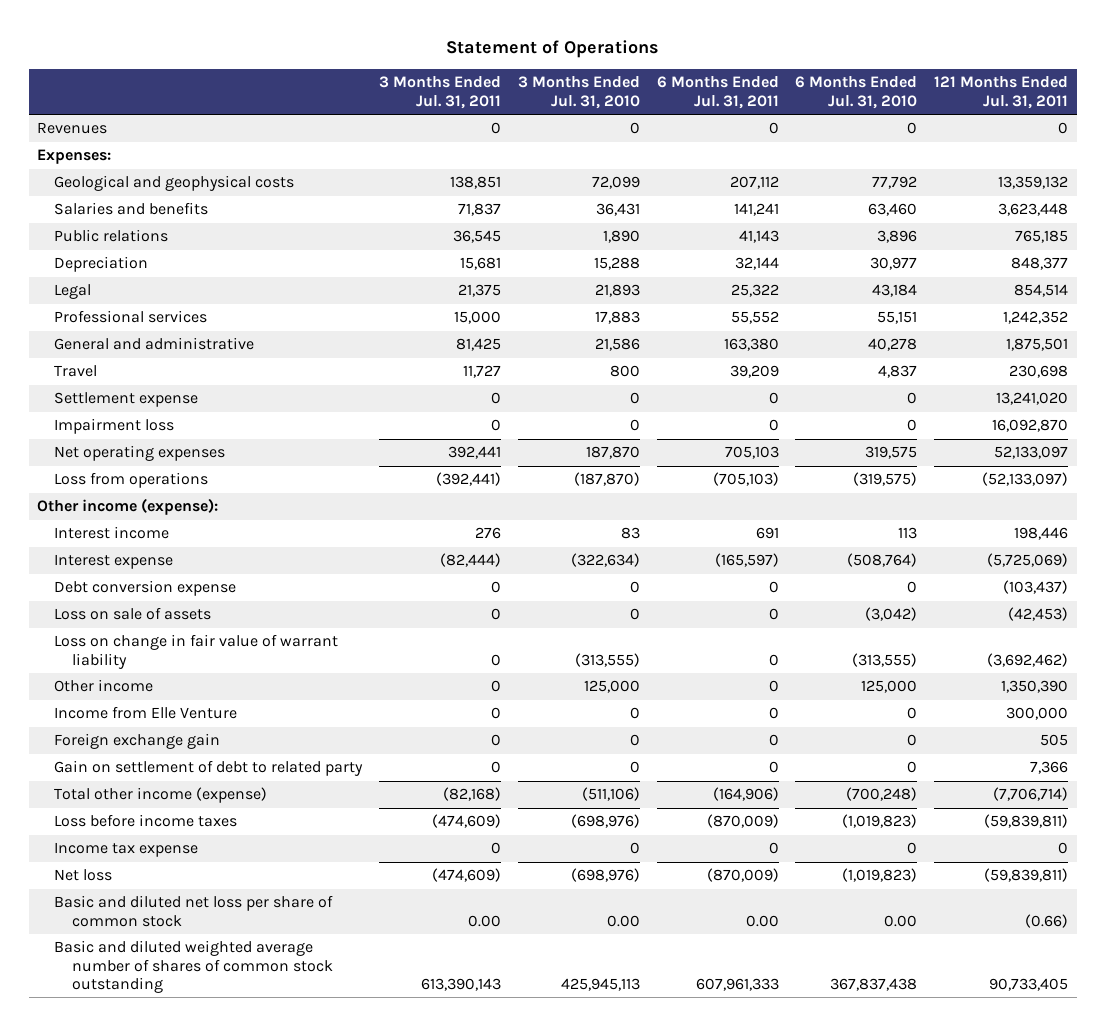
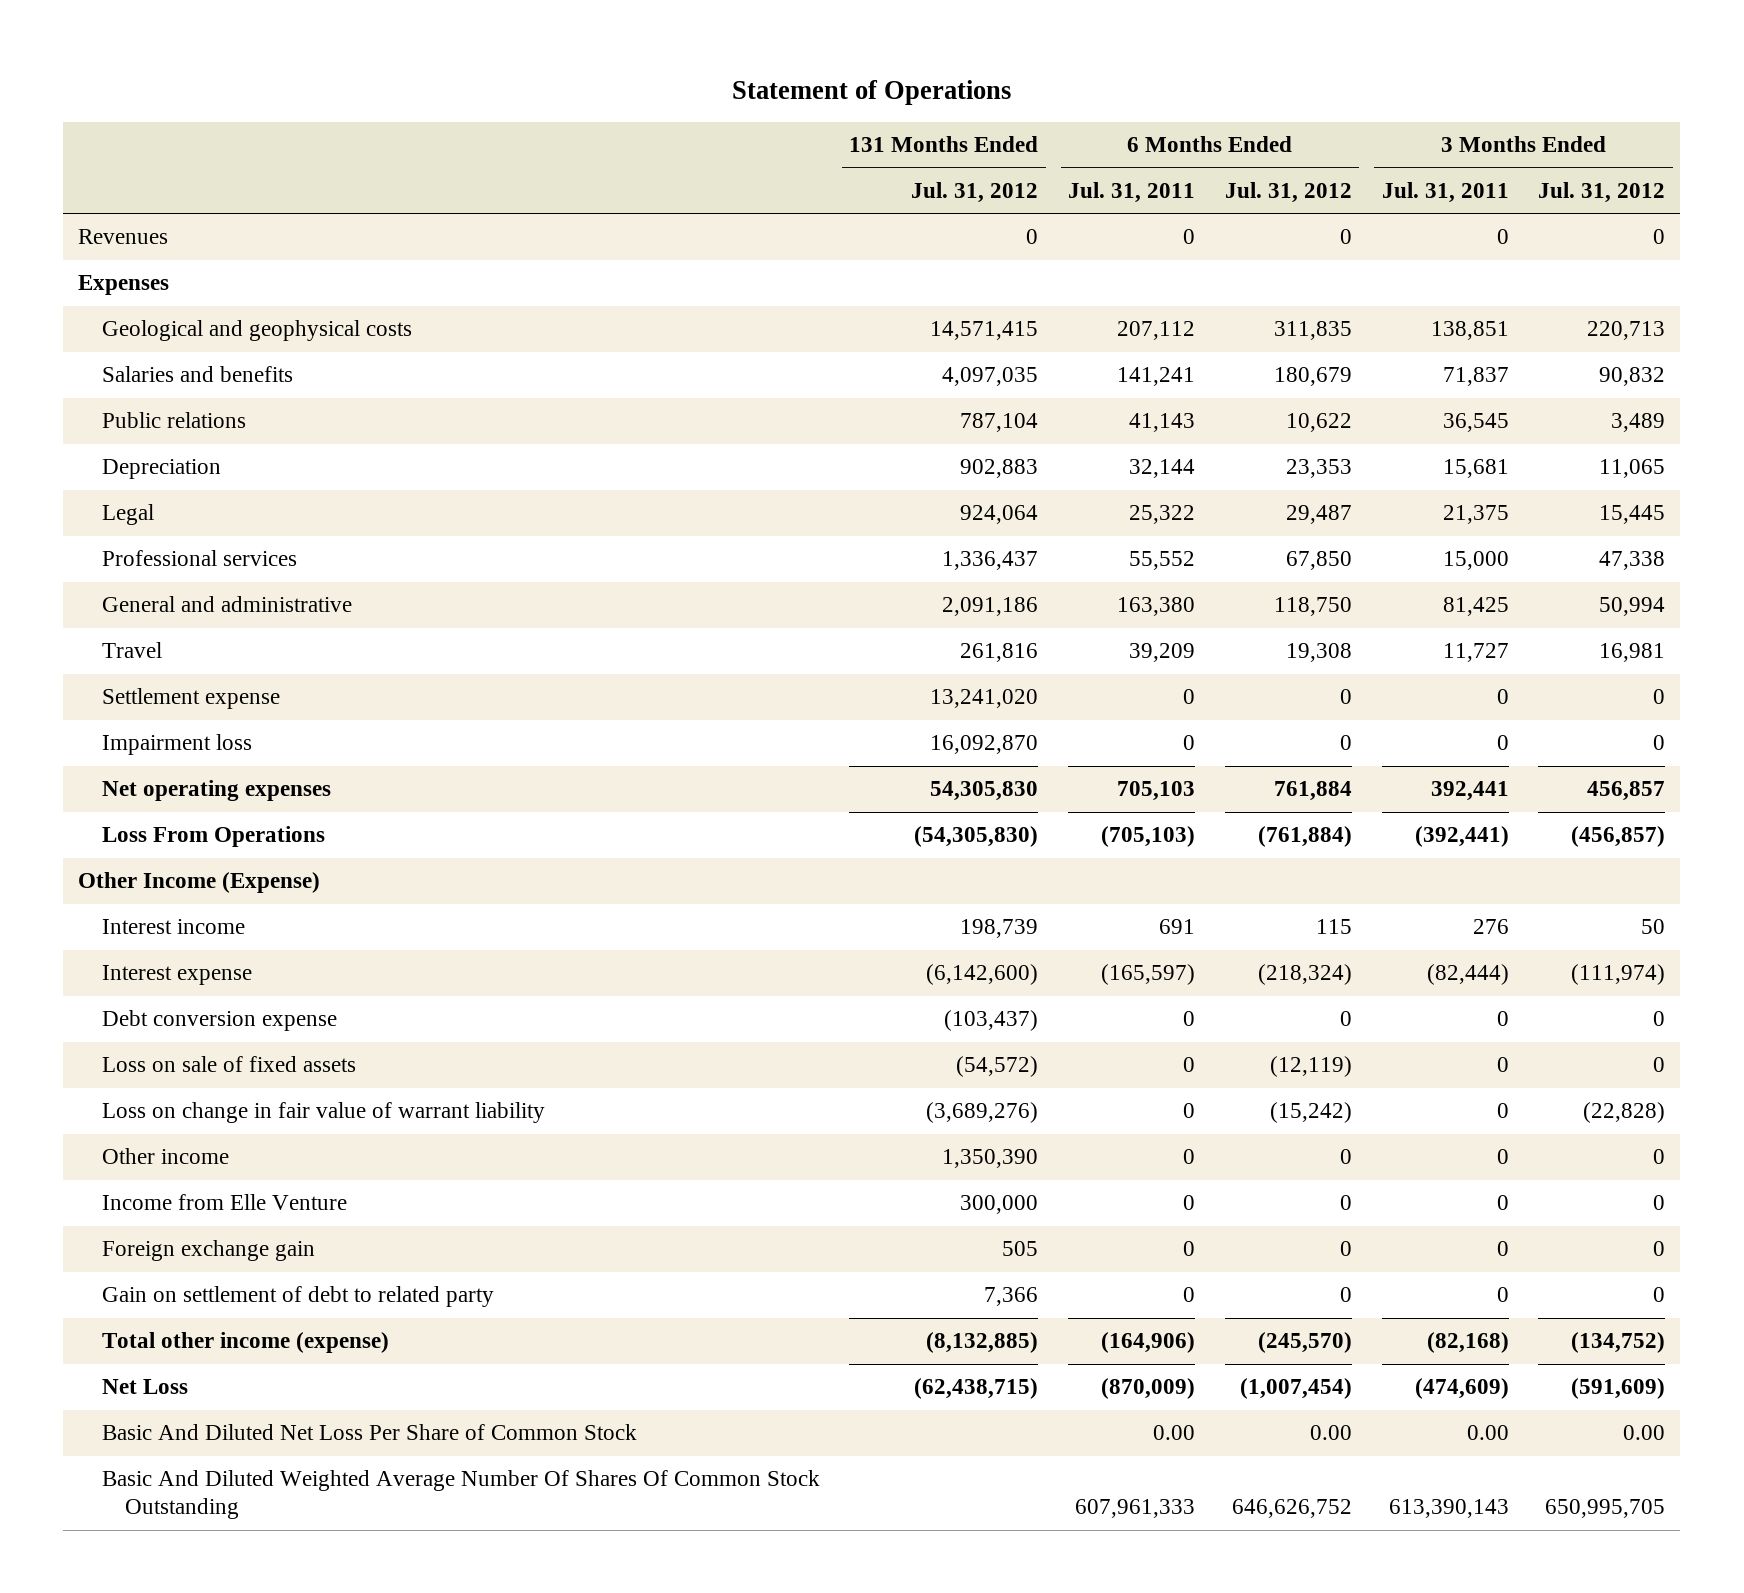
- | 3 Months Ended Jul. 31, 2011 | 3 Months Ended Jul. 31, 2010 | 6 Months Ended Jul. 31, 2011 | 6 Months Ended Jul. 31, 2010 | 121 Months Ended Jul. 31, 2011
+ | 131 Months Ended Jul. 31, 2012 | 6 Months Ended Jul. 31, 2011 | 6 Months Ended Jul. 31, 2012 | 3 Months Ended Jul. 31, 2011 | 3 Months Ended Jul. 31, 2012
- Expenses:
+ Expenses
- Loss from operations | (392,441) | (187,870) | (705,103) | (319,575) | (52,133,097)
- Other income (expense):
+ Loss From Operations | (54,305,830) | (705,103) | (761,884) | (392,441) | (456,857)
+ Other Income (Expense)
- Loss on sale of assets | 0 | 0 | 0 | (3,042) | (42,453)
+ Loss on sale of fixed assets | (54,572) | 0 | (12,119) | 0 | 0
- Loss before income taxes | (474,609) | (698,976) | (870,009) | (1,019,823) | (59,839,811)
- Income tax expense | 0 | 0 | 0 | 0 | 0
- Net loss | (474,609) | (698,976) | (870,009) | (1,019,823) | (59,839,811)
- Basic and diluted net loss per share of common stock | 0.00 | 0.00 | 0.00 | 0.00 | (0.66)
- Basic and diluted weighted average number of shares of common stock outstanding | 613,390,143 | 425,945,113 | 607,961,333 | 367,837,438 | 90,733,405
+ Net Loss | (62,438,715) | (870,009) | (1,007,454) | (474,609) | (591,609)
+ Basic And Diluted Net Loss Per Share of Common Stock | | 0.00 | 0.00 | 0.00 | 0.00
+ Basic And Diluted Weighted Average Number Of Shares Of Common Stock Outstanding | | 607,961,333 | 646,626,752 | 613,390,143 | 650,995,705

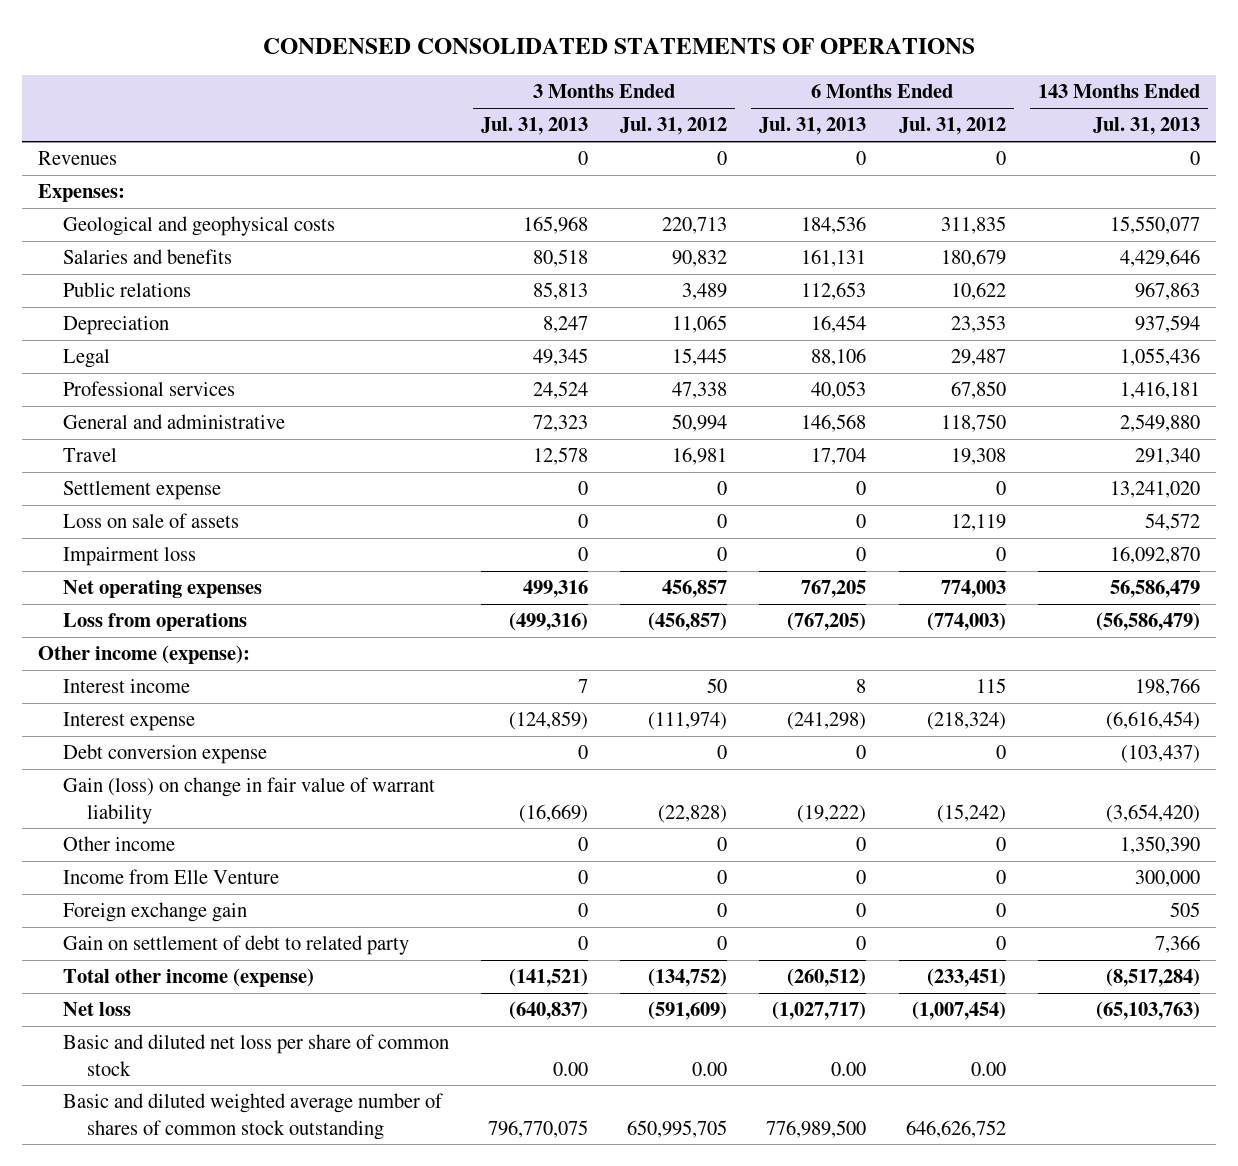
- Statement of Operations
+ CONDENSED CONSOLIDATED STATEMENTS OF OPERATIONS
- | 131 Months Ended Jul. 31, 2012 | 6 Months Ended Jul. 31, 2011 | 6 Months Ended Jul. 31, 2012 | 3 Months Ended Jul. 31, 2011 | 3 Months Ended Jul. 31, 2012
+ | 3 Months Ended Jul. 31, 2013 | 3 Months Ended Jul. 31, 2012 | 6 Months Ended Jul. 31, 2013 | 6 Months Ended Jul. 31, 2012 | 143 Months Ended Jul. 31, 2013
- Expenses
+ Expenses:
+ Loss on sale of assets | 0 | 0 | 0 | 12,119 | 54,572
- Net operating expenses | 54,305,830 | 705,103 | 761,884 | 392,441 | 456,857
- Loss From Operations | (54,305,830) | (705,103) | (761,884) | (392,441) | (456,857)
- Other Income (Expense)
+ Net operating expenses | 499,316 | 456,857 | 767,205 | 774,003 | 56,586,479
+ Loss from operations | (499,316) | (456,857) | (767,205) | (774,003) | (56,586,479)
+ Other income (expense):
- Loss on sale of fixed assets | (54,572) | 0 | (12,119) | 0 | 0
- Loss on change in fair value of warrant liability | (3,689,276) | 0 | (15,242) | 0 | (22,828)
+ Gain (loss) on change in fair value of warrant liability | (16,669) | (22,828) | (19,222) | (15,242) | (3,654,420)
- Total other income (expense) | (8,132,885) | (164,906) | (245,570) | (82,168) | (134,752)
- Net Loss | (62,438,715) | (870,009) | (1,007,454) | (474,609) | (591,609)
- Basic And Diluted Net Loss Per Share of Common Stock | | 0.00 | 0.00 | 0.00 | 0.00
- Basic And Diluted Weighted Average Number Of Shares Of Common Stock Outstanding | | 607,961,333 | 646,626,752 | 613,390,143 | 650,995,705
+ Total other income (expense) | (141,521) | (134,752) | (260,512) | (233,451) | (8,517,284)
+ Net loss | (640,837) | (591,609) | (1,027,717) | (1,007,454) | (65,103,763)
+ Basic and diluted net loss per share of common stock | 0.00 | 0.00 | 0.00 | 0.00 |
+ Basic and diluted weighted average number of shares of common stock outstanding | 796,770,075 | 650,995,705 | 776,989,500 | 646,626,752 |

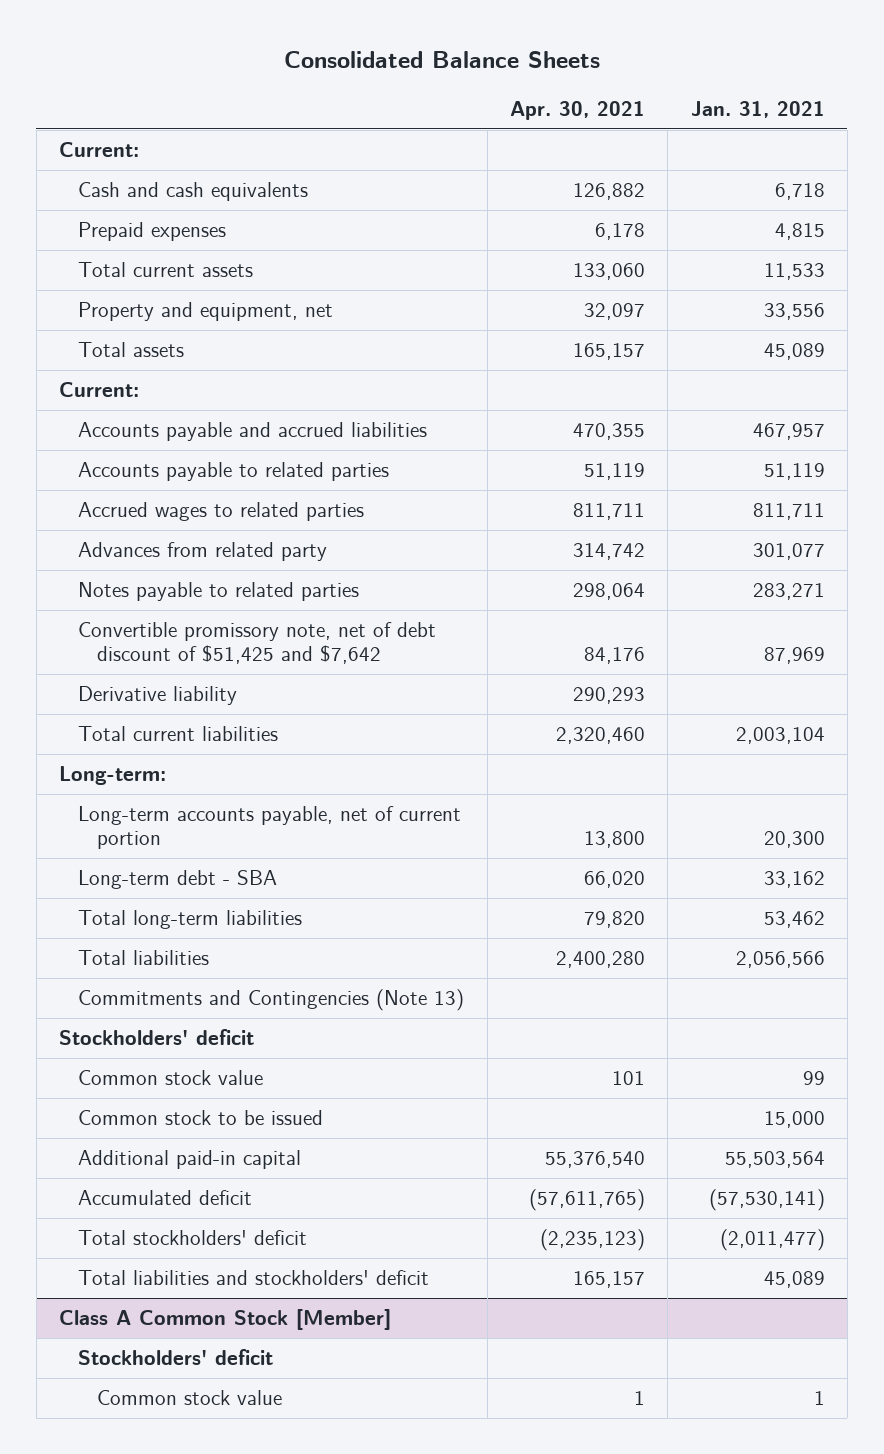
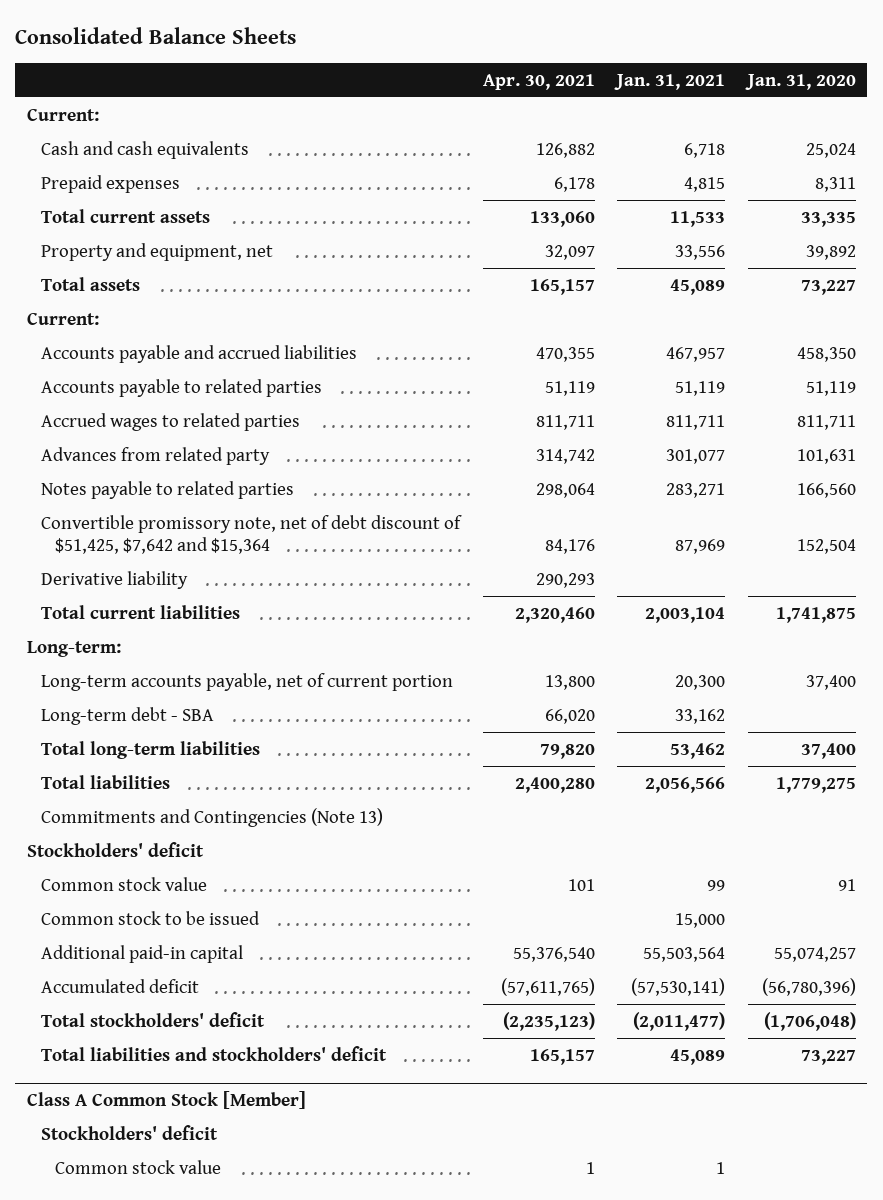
- | Apr. 30, 2021 | Jan. 31, 2021
+ | Apr. 30, 2021 | Jan. 31, 2021 | Jan. 31, 2020
- Convertible promissory note, net of debt discount of $51,425 and $7,642 | 84,176 | 87,969
+ Convertible promissory note, net of debt discount of $51,425, $7,642 and $15,364 | 84,176 | 87,969 | 152,504

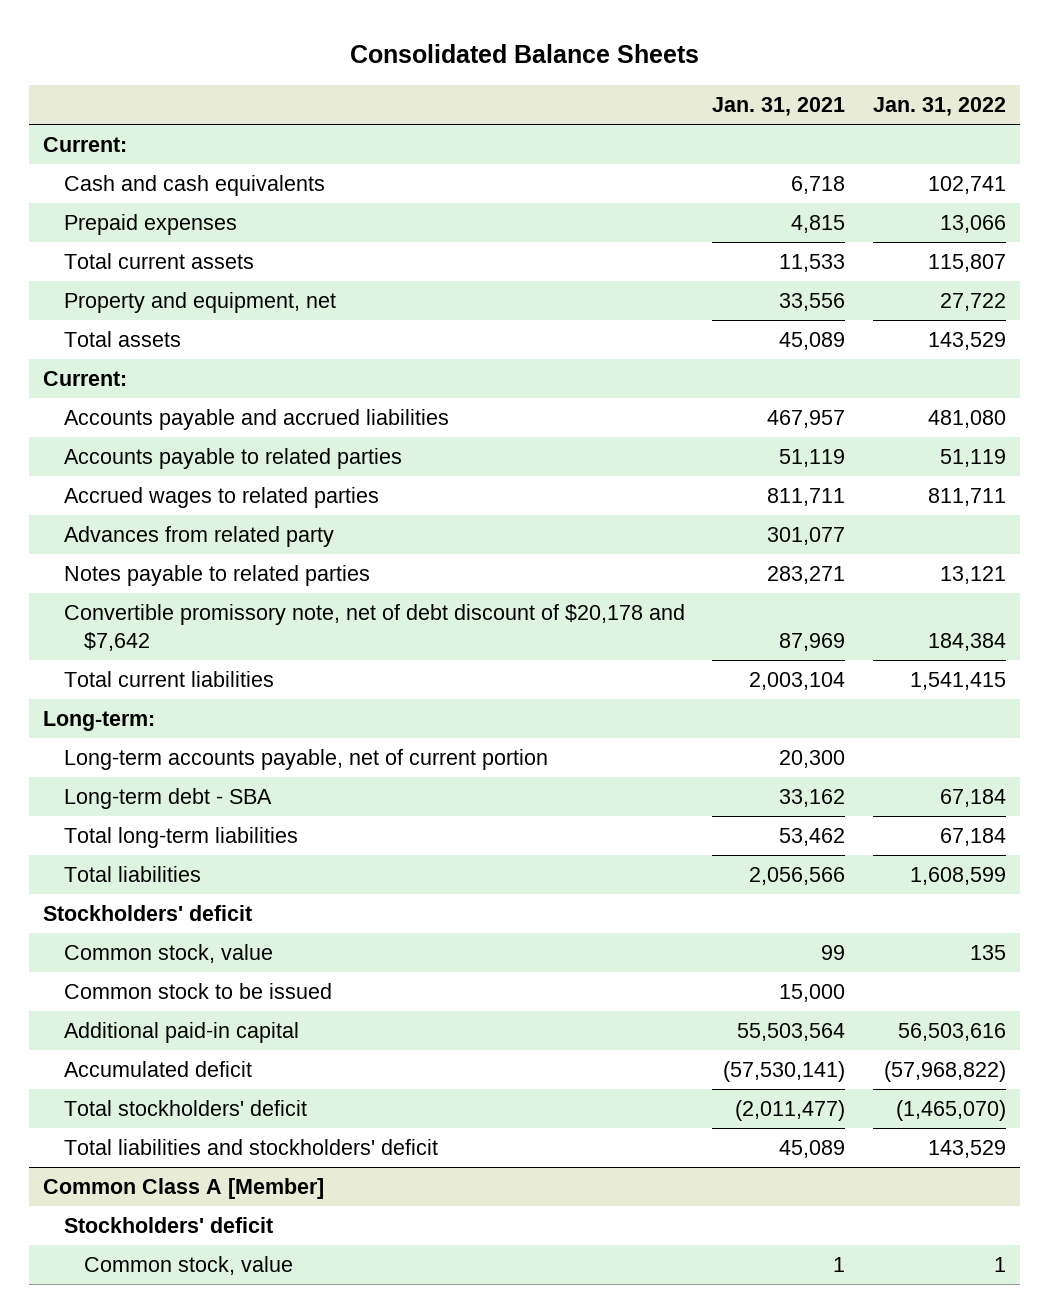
- | Apr. 30, 2021 | Jan. 31, 2021 | Jan. 31, 2020
+ | Jan. 31, 2021 | Jan. 31, 2022
- Convertible promissory note, net of debt discount of $51,425, $7,642 and $15,364 | 84,176 | 87,969 | 152,504
- Derivative liability | 290,293 | |
+ Convertible promissory note, net of debt discount of $20,178 and $7,642 | 87,969 | 184,384
- Commitments and Contingencies (Note 13)
- Common stock value | 101 | 99 | 91
+ Common stock, value | 99 | 135
- Class A Common Stock [Member]
+ Common Class A [Member]
- Common stock value | 1 | 1 |
+ Common stock, value | 1 | 1

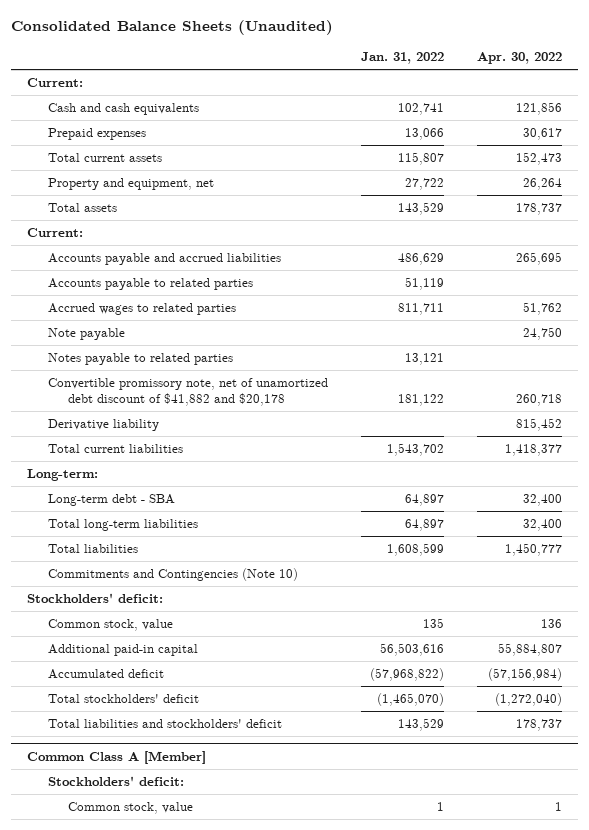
- Consolidated Balance Sheets
+ Consolidated Balance Sheets (Unaudited)
- | Jan. 31, 2021 | Jan. 31, 2022
+ | Jan. 31, 2022 | Apr. 30, 2022
- Accounts payable and accrued liabilities | 467,957 | 481,080
+ Accounts payable and accrued liabilities | 486,629 | 265,695
- Advances from related party | 301,077 |
+ Note payable | | 24,750
- Convertible promissory note, net of debt discount of $20,178 and $7,642 | 87,969 | 184,384
- Total current liabilities | 2,003,104 | 1,541,415
+ Convertible promissory note, net of unamortized debt discount of $41,882 and $20,178 | 181,122 | 260,718
+ Derivative liability | | 815,452
+ Total current liabilities | 1,543,702 | 1,418,377
- Long-term accounts payable, net of current portion | 20,300 |
- Long-term debt - SBA | 33,162 | 67,184
- Total long-term liabilities | 53,462 | 67,184
+ Long-term debt - SBA | 64,897 | 32,400
+ Total long-term liabilities | 64,897 | 32,400
- Stockholders' deficit
+ Commitments and Contingencies (Note 10)
+ Stockholders' deficit:
- Common stock to be issued | 15,000 |
@ Common Class A [Member]
- Stockholders' deficit
+ Stockholders' deficit:

